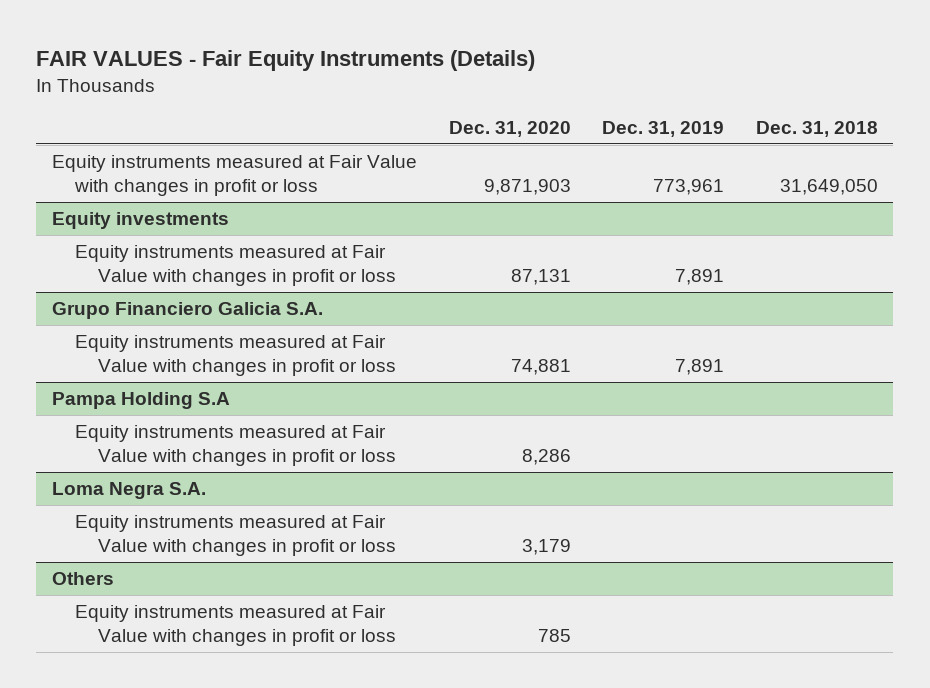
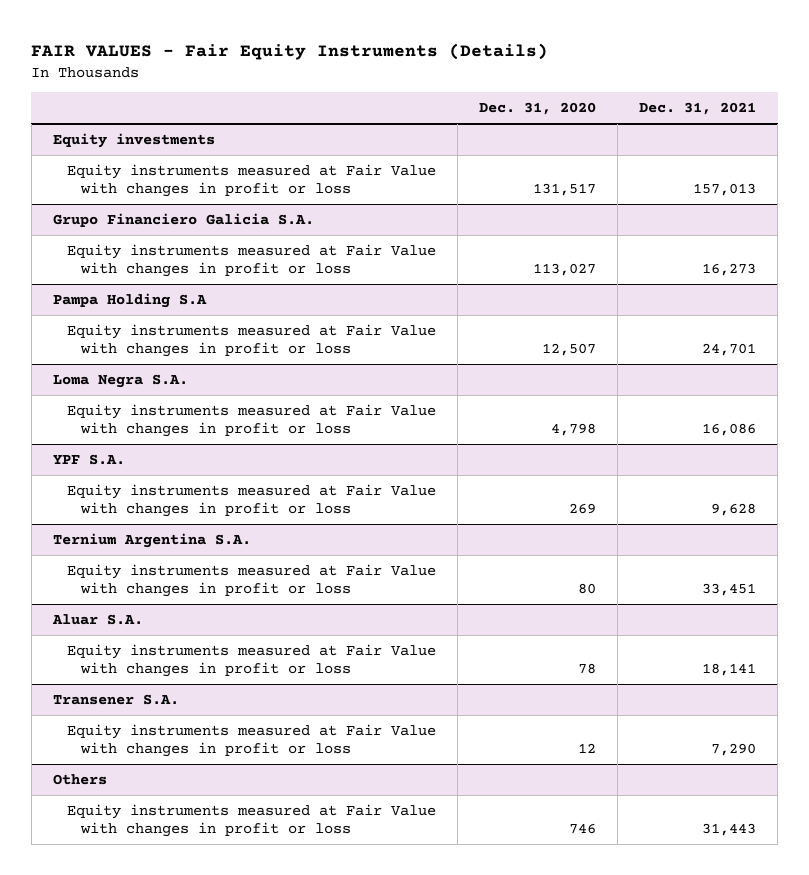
- | Dec. 31, 2020 | Dec. 31, 2019 | Dec. 31, 2018
+ | Dec. 31, 2020 | Dec. 31, 2021
- Equity instruments measured at Fair Value with changes in profit or loss | 9,871,903 | 773,961 | 31,649,050
@ Equity investments
- Equity instruments measured at Fair Value with changes in profit or loss | 87,131 | 7,891 |
+ Equity instruments measured at Fair Value with changes in profit or loss | 131,517 | 157,013
@ Grupo Financiero Galicia S.A.
- Equity instruments measured at Fair Value with changes in profit or loss | 74,881 | 7,891 |
+ Equity instruments measured at Fair Value with changes in profit or loss | 113,027 | 16,273
@ Pampa Holding S.A
- Equity instruments measured at Fair Value with changes in profit or loss | 8,286 | |
+ Equity instruments measured at Fair Value with changes in profit or loss | 12,507 | 24,701
@ Loma Negra S.A.
- Equity instruments measured at Fair Value with changes in profit or loss | 3,179 | |
+ Equity instruments measured at Fair Value with changes in profit or loss | 4,798 | 16,086
+ YPF S.A.
+ Equity instruments measured at Fair Value with changes in profit or loss | 269 | 9,628
+ Ternium Argentina S.A.
+ Equity instruments measured at Fair Value with changes in profit or loss | 80 | 33,451
+ Aluar S.A.
+ Equity instruments measured at Fair Value with changes in profit or loss | 78 | 18,141
+ Transener S.A.
+ Equity instruments measured at Fair Value with changes in profit or loss | 12 | 7,290
@ Others
- Equity instruments measured at Fair Value with changes in profit or loss | 785 | |
+ Equity instruments measured at Fair Value with changes in profit or loss | 746 | 31,443

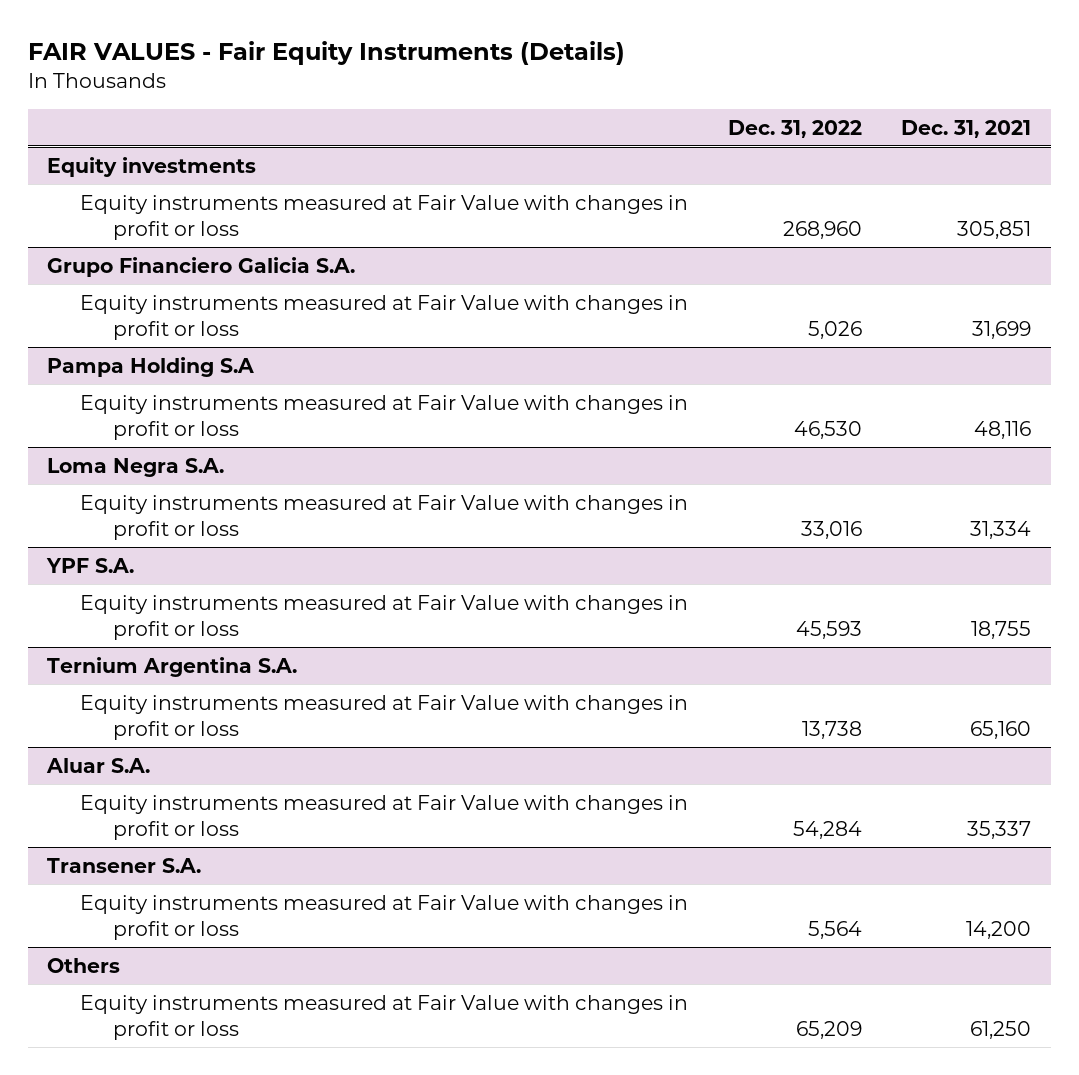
- | Dec. 31, 2020 | Dec. 31, 2021
+ | Dec. 31, 2022 | Dec. 31, 2021
@ Equity investments
- Equity instruments measured at Fair Value with changes in profit or loss | 131,517 | 157,013
+ Equity instruments measured at Fair Value with changes in profit or loss | 268,960 | 305,851
@ Grupo Financiero Galicia S.A.
- Equity instruments measured at Fair Value with changes in profit or loss | 113,027 | 16,273
+ Equity instruments measured at Fair Value with changes in profit or loss | 5,026 | 31,699
@ Pampa Holding S.A
- Equity instruments measured at Fair Value with changes in profit or loss | 12,507 | 24,701
+ Equity instruments measured at Fair Value with changes in profit or loss | 46,530 | 48,116
@ Loma Negra S.A.
- Equity instruments measured at Fair Value with changes in profit or loss | 4,798 | 16,086
+ Equity instruments measured at Fair Value with changes in profit or loss | 33,016 | 31,334
@ YPF S.A.
- Equity instruments measured at Fair Value with changes in profit or loss | 269 | 9,628
+ Equity instruments measured at Fair Value with changes in profit or loss | 45,593 | 18,755
@ Ternium Argentina S.A.
- Equity instruments measured at Fair Value with changes in profit or loss | 80 | 33,451
+ Equity instruments measured at Fair Value with changes in profit or loss | 13,738 | 65,160
@ Aluar S.A.
- Equity instruments measured at Fair Value with changes in profit or loss | 78 | 18,141
+ Equity instruments measured at Fair Value with changes in profit or loss | 54,284 | 35,337
@ Transener S.A.
- Equity instruments measured at Fair Value with changes in profit or loss | 12 | 7,290
+ Equity instruments measured at Fair Value with changes in profit or loss | 5,564 | 14,200
@ Others
- Equity instruments measured at Fair Value with changes in profit or loss | 746 | 31,443
+ Equity instruments measured at Fair Value with changes in profit or loss | 65,209 | 61,250

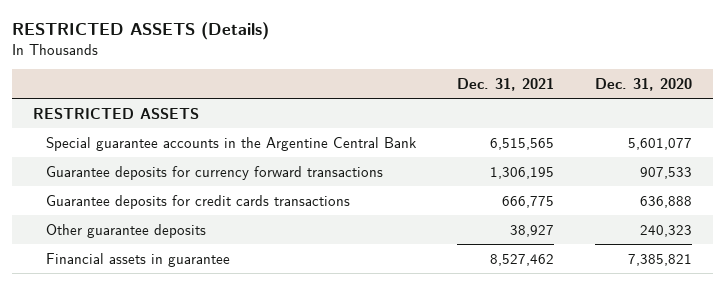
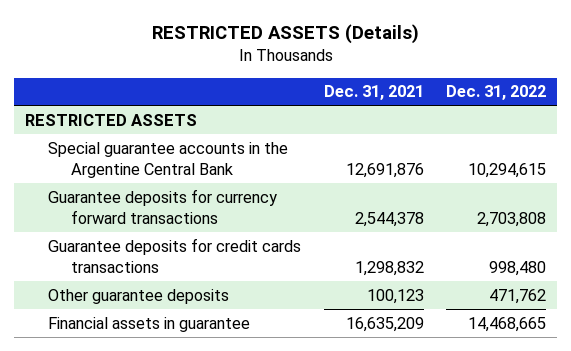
- | Dec. 31, 2021 | Dec. 31, 2020
+ | Dec. 31, 2021 | Dec. 31, 2022
- Special guarantee accounts in the Argentine Central Bank | 6,515,565 | 5,601,077
- Guarantee deposits for currency forward transactions | 1,306,195 | 907,533
- Guarantee deposits for credit cards transactions | 666,775 | 636,888
- Other guarantee deposits | 38,927 | 240,323
- Financial assets in guarantee | 8,527,462 | 7,385,821
+ Special guarantee accounts in the Argentine Central Bank | 12,691,876 | 10,294,615
+ Guarantee deposits for currency forward transactions | 2,544,378 | 2,703,808
+ Guarantee deposits for credit cards transactions | 1,298,832 | 998,480
+ Other guarantee deposits | 100,123 | 471,762
+ Financial assets in guarantee | 16,635,209 | 14,468,665

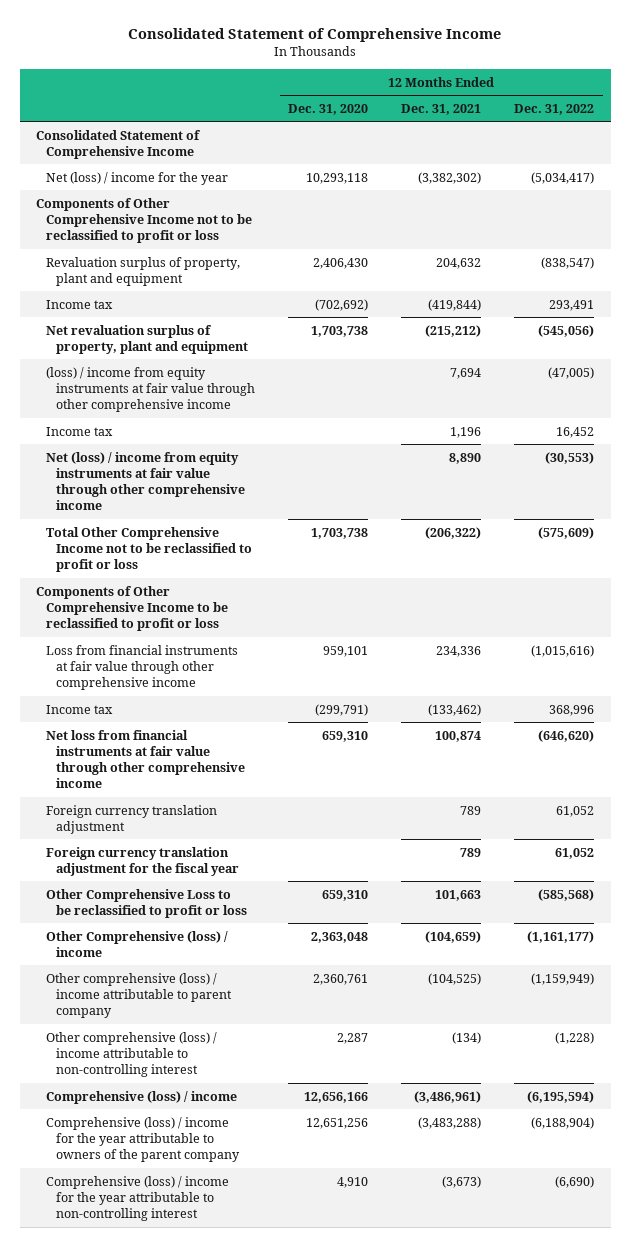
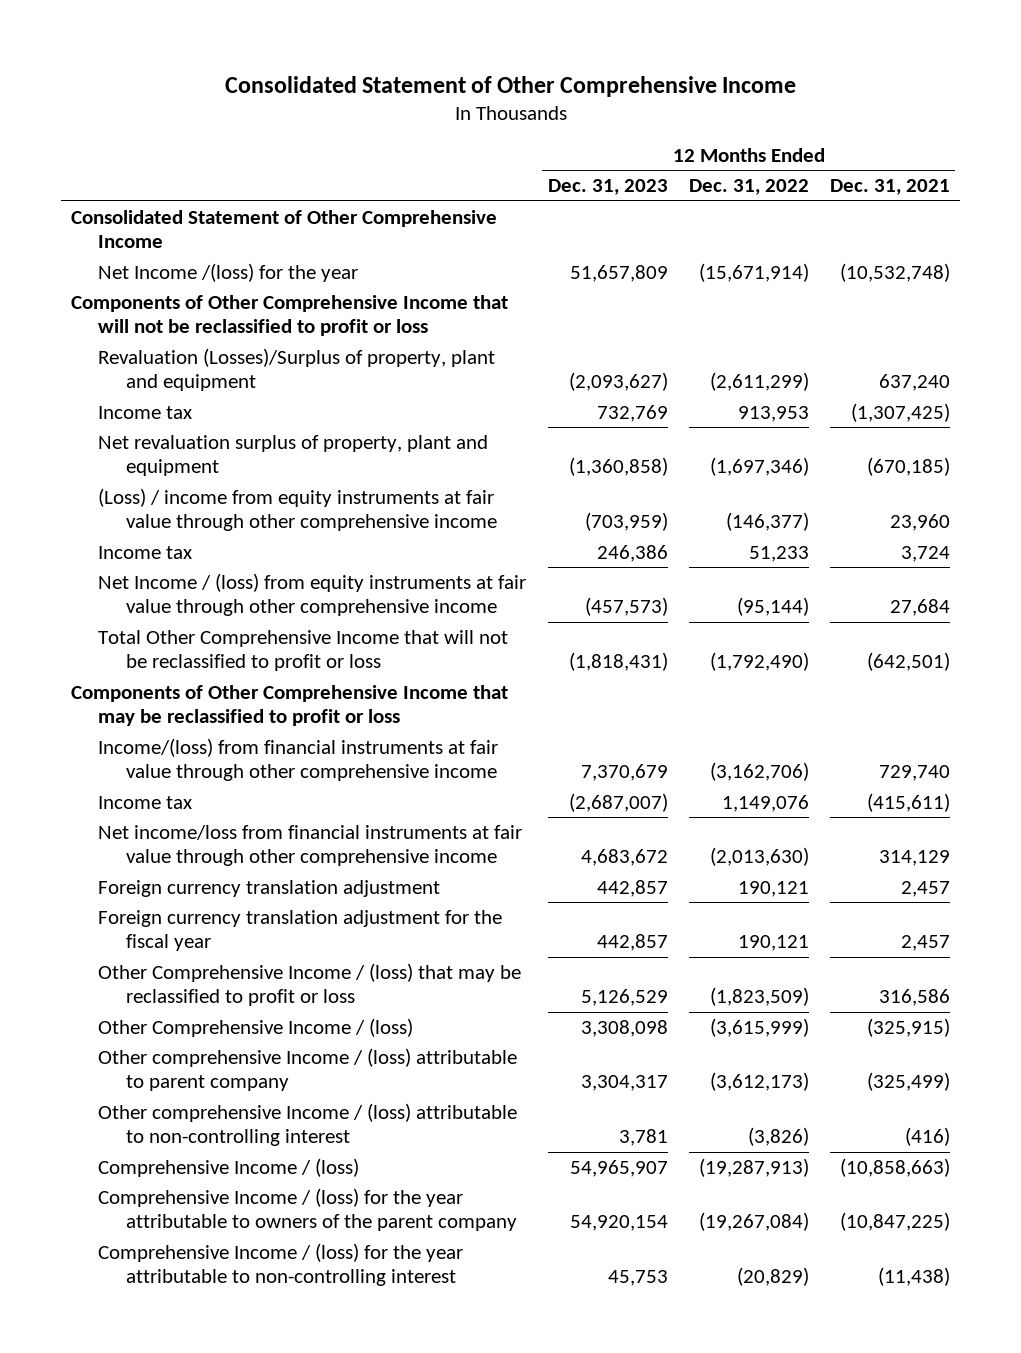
- Consolidated Statement of Comprehensive Income
+ Consolidated Statement of Other Comprehensive Income
- | 12 Months Ended Dec. 31, 2020 | 12 Months Ended Dec. 31, 2021 | 12 Months Ended Dec. 31, 2022
+ | 12 Months Ended Dec. 31, 2023 | 12 Months Ended Dec. 31, 2022 | 12 Months Ended Dec. 31, 2021
- Consolidated Statement of Comprehensive Income
- Net (loss) / income for the year | 10,293,118 | (3,382,302) | (5,034,417)
- Components of Other Comprehensive Income not to be reclassified to profit or loss
- Revaluation surplus of property, plant and equipment | 2,406,430 | 204,632 | (838,547)
- Income tax | (702,692) | (419,844) | 293,491
- Net revaluation surplus of property, plant and equipment | 1,703,738 | (215,212) | (545,056)
- (loss) / income from equity instruments at fair value through other comprehensive income | | 7,694 | (47,005)
- Income tax | | 1,196 | 16,452
- Net (loss) / income from equity instruments at fair value through other comprehensive income | | 8,890 | (30,553)
- Total Other Comprehensive Income not to be reclassified to profit or loss | 1,703,738 | (206,322) | (575,609)
- Components of Other Comprehensive Income to be reclassified to profit or loss
- Loss from financial instruments at fair value through other comprehensive income | 959,101 | 234,336 | (1,015,616)
- Income tax | (299,791) | (133,462) | 368,996
- Net loss from financial instruments at fair value through other comprehensive income | 659,310 | 100,874 | (646,620)
- Foreign currency translation adjustment | | 789 | 61,052
- Foreign currency translation adjustment for the fiscal year | | 789 | 61,052
- Other Comprehensive Loss to be reclassified to profit or loss | 659,310 | 101,663 | (585,568)
- Other Comprehensive (loss) / income | 2,363,048 | (104,659) | (1,161,177)
- Other comprehensive (loss) / income attributable to parent company | 2,360,761 | (104,525) | (1,159,949)
- Other comprehensive (loss) / income attributable to non-controlling interest | 2,287 | (134) | (1,228)
- Comprehensive (loss) / income | 12,656,166 | (3,486,961) | (6,195,594)
- Comprehensive (loss) / income for the year attributable to owners of the parent company | 12,651,256 | (3,483,288) | (6,188,904)
- Comprehensive (loss) / income for the year attributable to non-controlling interest | 4,910 | (3,673) | (6,690)
+ Consolidated Statement of Other Comprehensive Income
+ Net Income /(loss) for the year | 51,657,809 | (15,671,914) | (10,532,748)
+ Components of Other Comprehensive Income that will not be reclassified to profit or loss
+ Revaluation (Losses)/Surplus of property, plant and equipment | (2,093,627) | (2,611,299) | 637,240
+ Income tax | 732,769 | 913,953 | (1,307,425)
+ Net revaluation surplus of property, plant and equipment | (1,360,858) | (1,697,346) | (670,185)
+ (Loss) / income from equity instruments at fair value through other comprehensive income | (703,959) | (146,377) | 23,960
+ Income tax | 246,386 | 51,233 | 3,724
+ Net Income / (loss) from equity instruments at fair value through other comprehensive income | (457,573) | (95,144) | 27,684
+ Total Other Comprehensive Income that will not be reclassified to profit or loss | (1,818,431) | (1,792,490) | (642,501)
+ Components of Other Comprehensive Income that may be reclassified to profit or loss
+ Income/(loss) from financial instruments at fair value through other comprehensive income | 7,370,679 | (3,162,706) | 729,740
+ Income tax | (2,687,007) | 1,149,076 | (415,611)
+ Net income/loss from financial instruments at fair value through other comprehensive income | 4,683,672 | (2,013,630) | 314,129
+ Foreign currency translation adjustment | 442,857 | 190,121 | 2,457
+ Foreign currency translation adjustment for the fiscal year | 442,857 | 190,121 | 2,457
+ Other Comprehensive Income / (loss) that may be reclassified to profit or loss | 5,126,529 | (1,823,509) | 316,586
+ Other Comprehensive Income / (loss) | 3,308,098 | (3,615,999) | (325,915)
+ Other comprehensive Income / (loss) attributable to parent company | 3,304,317 | (3,612,173) | (325,499)
+ Other comprehensive Income / (loss) attributable to non-controlling interest | 3,781 | (3,826) | (416)
+ Comprehensive Income / (loss) | 54,965,907 | (19,287,913) | (10,858,663)
+ Comprehensive Income / (loss) for the year attributable to owners of the parent company | 54,920,154 | (19,267,084) | (10,847,225)
+ Comprehensive Income / (loss) for the year attributable to non-controlling interest | 45,753 | (20,829) | (11,438)

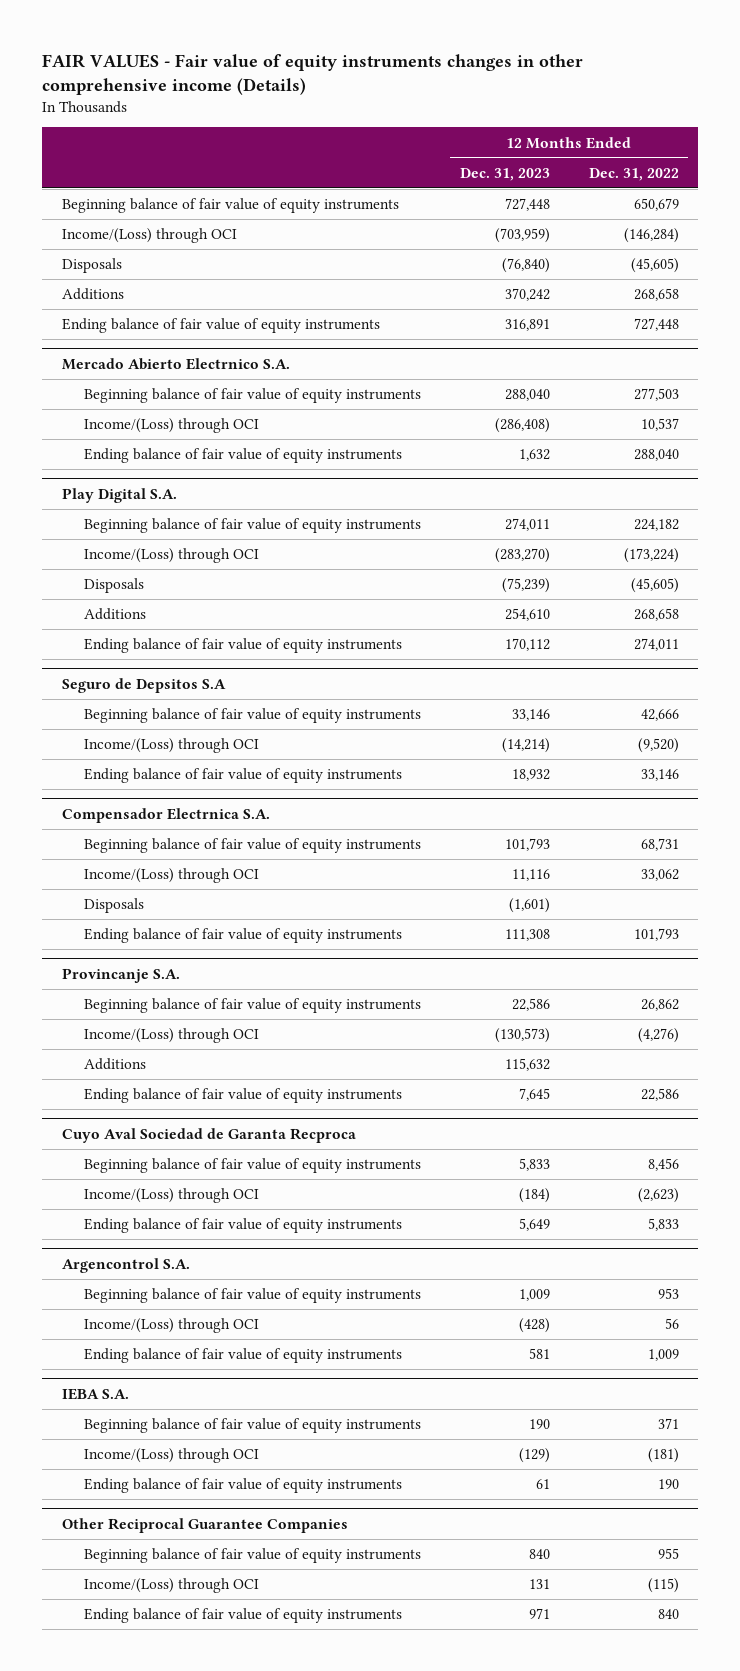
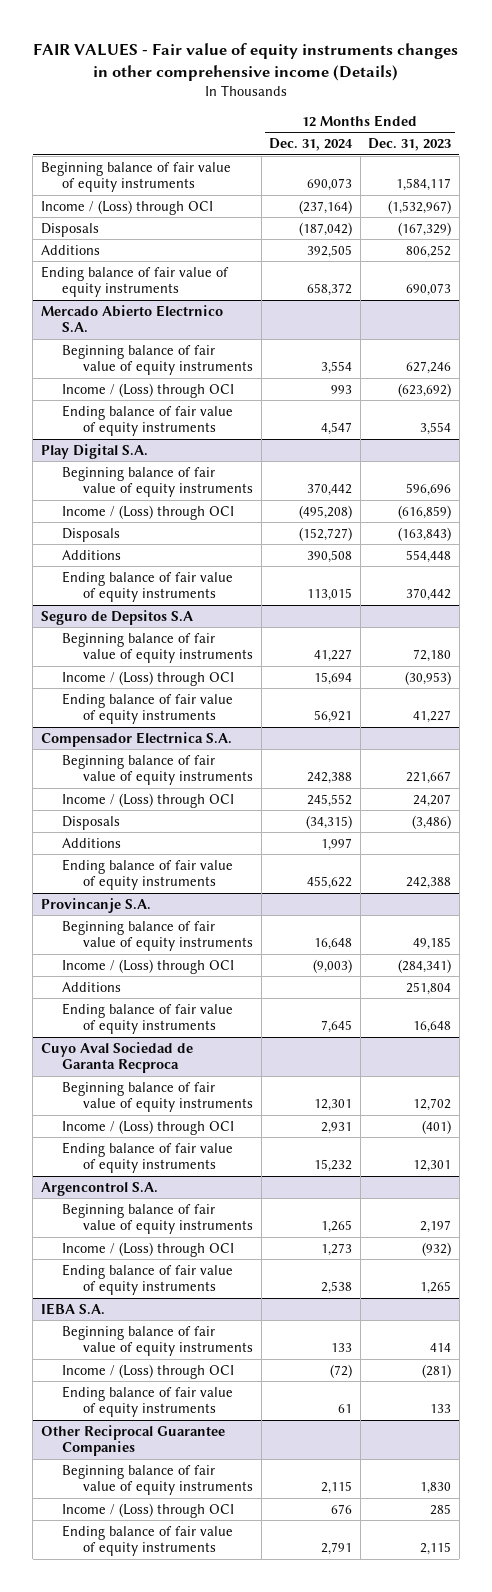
- | 12 Months Ended Dec. 31, 2023 | 12 Months Ended Dec. 31, 2022
+ | 12 Months Ended Dec. 31, 2024 | 12 Months Ended Dec. 31, 2023
- Beginning balance of fair value of equity instruments | 727,448 | 650,679
- Income/(Loss) through OCI | (703,959) | (146,284)
- Disposals | (76,840) | (45,605)
- Additions | 370,242 | 268,658
- Ending balance of fair value of equity instruments | 316,891 | 727,448
+ Beginning balance of fair value of equity instruments | 690,073 | 1,584,117
+ Income / (Loss) through OCI | (237,164) | (1,532,967)
+ Disposals | (187,042) | (167,329)
+ Additions | 392,505 | 806,252
+ Ending balance of fair value of equity instruments | 658,372 | 690,073
@ Mercado Abierto Electrnico S.A.
- Beginning balance of fair value of equity instruments | 288,040 | 277,503
- Income/(Loss) through OCI | (286,408) | 10,537
- Ending balance of fair value of equity instruments | 1,632 | 288,040
+ Beginning balance of fair value of equity instruments | 3,554 | 627,246
+ Income / (Loss) through OCI | 993 | (623,692)
+ Ending balance of fair value of equity instruments | 4,547 | 3,554
@ Play Digital S.A.
- Beginning balance of fair value of equity instruments | 274,011 | 224,182
- Income/(Loss) through OCI | (283,270) | (173,224)
- Disposals | (75,239) | (45,605)
- Additions | 254,610 | 268,658
- Ending balance of fair value of equity instruments | 170,112 | 274,011
+ Beginning balance of fair value of equity instruments | 370,442 | 596,696
+ Income / (Loss) through OCI | (495,208) | (616,859)
+ Disposals | (152,727) | (163,843)
+ Additions | 390,508 | 554,448
+ Ending balance of fair value of equity instruments | 113,015 | 370,442
@ Seguro de Depsitos S.A
- Beginning balance of fair value of equity instruments | 33,146 | 42,666
- Income/(Loss) through OCI | (14,214) | (9,520)
- Ending balance of fair value of equity instruments | 18,932 | 33,146
+ Beginning balance of fair value of equity instruments | 41,227 | 72,180
+ Income / (Loss) through OCI | 15,694 | (30,953)
+ Ending balance of fair value of equity instruments | 56,921 | 41,227
@ Compensador Electrnica S.A.
- Beginning balance of fair value of equity instruments | 101,793 | 68,731
- Income/(Loss) through OCI | 11,116 | 33,062
- Disposals | (1,601) |
- Ending balance of fair value of equity instruments | 111,308 | 101,793
+ Beginning balance of fair value of equity instruments | 242,388 | 221,667
+ Income / (Loss) through OCI | 245,552 | 24,207
+ Disposals | (34,315) | (3,486)
+ Additions | 1,997 |
+ Ending balance of fair value of equity instruments | 455,622 | 242,388
@ Provincanje S.A.
- Beginning balance of fair value of equity instruments | 22,586 | 26,862
- Income/(Loss) through OCI | (130,573) | (4,276)
- Additions | 115,632 |
- Ending balance of fair value of equity instruments | 7,645 | 22,586
+ Beginning balance of fair value of equity instruments | 16,648 | 49,185
+ Income / (Loss) through OCI | (9,003) | (284,341)
+ Additions | | 251,804
+ Ending balance of fair value of equity instruments | 7,645 | 16,648
@ Cuyo Aval Sociedad de Garanta Recproca
- Beginning balance of fair value of equity instruments | 5,833 | 8,456
- Income/(Loss) through OCI | (184) | (2,623)
- Ending balance of fair value of equity instruments | 5,649 | 5,833
+ Beginning balance of fair value of equity instruments | 12,301 | 12,702
+ Income / (Loss) through OCI | 2,931 | (401)
+ Ending balance of fair value of equity instruments | 15,232 | 12,301
@ Argencontrol S.A.
- Beginning balance of fair value of equity instruments | 1,009 | 953
- Income/(Loss) through OCI | (428) | 56
- Ending balance of fair value of equity instruments | 581 | 1,009
+ Beginning balance of fair value of equity instruments | 1,265 | 2,197
+ Income / (Loss) through OCI | 1,273 | (932)
+ Ending balance of fair value of equity instruments | 2,538 | 1,265
@ IEBA S.A.
- Beginning balance of fair value of equity instruments | 190 | 371
- Income/(Loss) through OCI | (129) | (181)
- Ending balance of fair value of equity instruments | 61 | 190
+ Beginning balance of fair value of equity instruments | 133 | 414
+ Income / (Loss) through OCI | (72) | (281)
+ Ending balance of fair value of equity instruments | 61 | 133
@ Other Reciprocal Guarantee Companies
- Beginning balance of fair value of equity instruments | 840 | 955
- Income/(Loss) through OCI | 131 | (115)
- Ending balance of fair value of equity instruments | 971 | 840
+ Beginning balance of fair value of equity instruments | 2,115 | 1,830
+ Income / (Loss) through OCI | 676 | 285
+ Ending balance of fair value of equity instruments | 2,791 | 2,115

